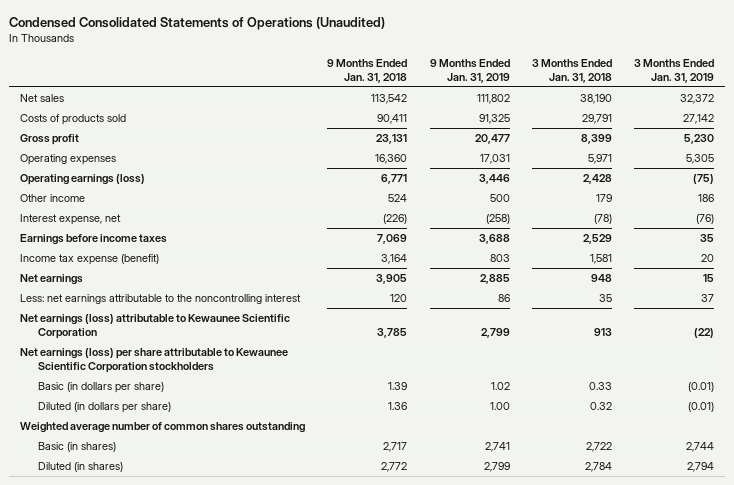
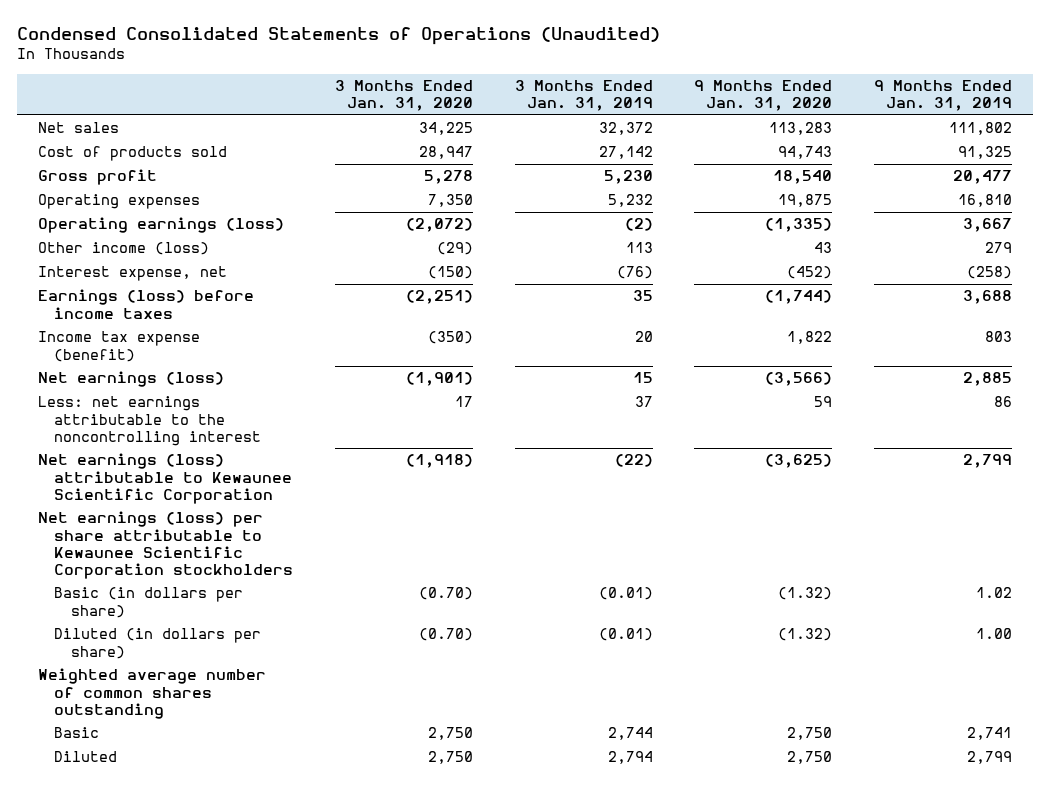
- | 9 Months Ended Jan. 31, 2018 | 9 Months Ended Jan. 31, 2019 | 3 Months Ended Jan. 31, 2018 | 3 Months Ended Jan. 31, 2019
+ | 3 Months Ended Jan. 31, 2020 | 3 Months Ended Jan. 31, 2019 | 9 Months Ended Jan. 31, 2020 | 9 Months Ended Jan. 31, 2019
- Costs of products sold | 90,411 | 91,325 | 29,791 | 27,142
+ Cost of products sold | 28,947 | 27,142 | 94,743 | 91,325
- Operating expenses | 16,360 | 17,031 | 5,971 | 5,305
- Operating earnings (loss) | 6,771 | 3,446 | 2,428 | (75)
- Other income | 524 | 500 | 179 | 186
+ Operating expenses | 7,350 | 5,232 | 19,875 | 16,810
+ Operating earnings (loss) | (2,072) | (2) | (1,335) | 3,667
+ Other income (loss) | (29) | 113 | 43 | 279
- Earnings before income taxes | 7,069 | 3,688 | 2,529 | 35
+ Earnings (loss) before income taxes | (2,251) | 35 | (1,744) | 3,688
- Net earnings | 3,905 | 2,885 | 948 | 15
+ Net earnings (loss) | (1,901) | 15 | (3,566) | 2,885
- Basic (in shares) | 2,717 | 2,741 | 2,722 | 2,744
- Diluted (in shares) | 2,772 | 2,799 | 2,784 | 2,794
+ Basic | 2,750 | 2,744 | 2,750 | 2,741
+ Diluted | 2,750 | 2,794 | 2,750 | 2,799

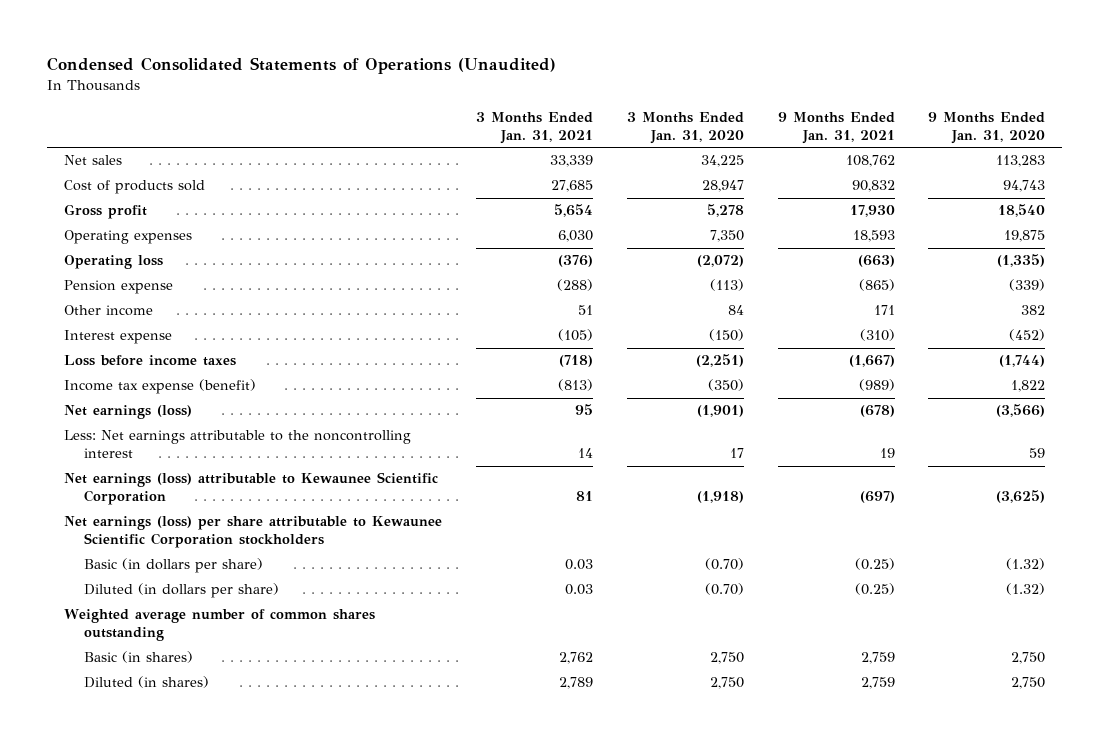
- | 3 Months Ended Jan. 31, 2020 | 3 Months Ended Jan. 31, 2019 | 9 Months Ended Jan. 31, 2020 | 9 Months Ended Jan. 31, 2019
+ | 3 Months Ended Jan. 31, 2021 | 3 Months Ended Jan. 31, 2020 | 9 Months Ended Jan. 31, 2021 | 9 Months Ended Jan. 31, 2020
- Operating earnings (loss) | (2,072) | (2) | (1,335) | 3,667
- Other income (loss) | (29) | 113 | 43 | 279
- Interest expense, net | (150) | (76) | (452) | (258)
- Earnings (loss) before income taxes | (2,251) | 35 | (1,744) | 3,688
+ Operating loss | (376) | (2,072) | (663) | (1,335)
+ Pension expense | (288) | (113) | (865) | (339)
+ Other income | 51 | 84 | 171 | 382
+ Interest expense | (105) | (150) | (310) | (452)
+ Loss before income taxes | (718) | (2,251) | (1,667) | (1,744)
- Less: net earnings attributable to the noncontrolling interest | 17 | 37 | 59 | 86
+ Less: Net earnings attributable to the noncontrolling interest | 14 | 17 | 19 | 59
- Basic | 2,750 | 2,744 | 2,750 | 2,741
- Diluted | 2,750 | 2,794 | 2,750 | 2,799
+ Basic (in shares) | 2,762 | 2,750 | 2,759 | 2,750
+ Diluted (in shares) | 2,789 | 2,750 | 2,759 | 2,750

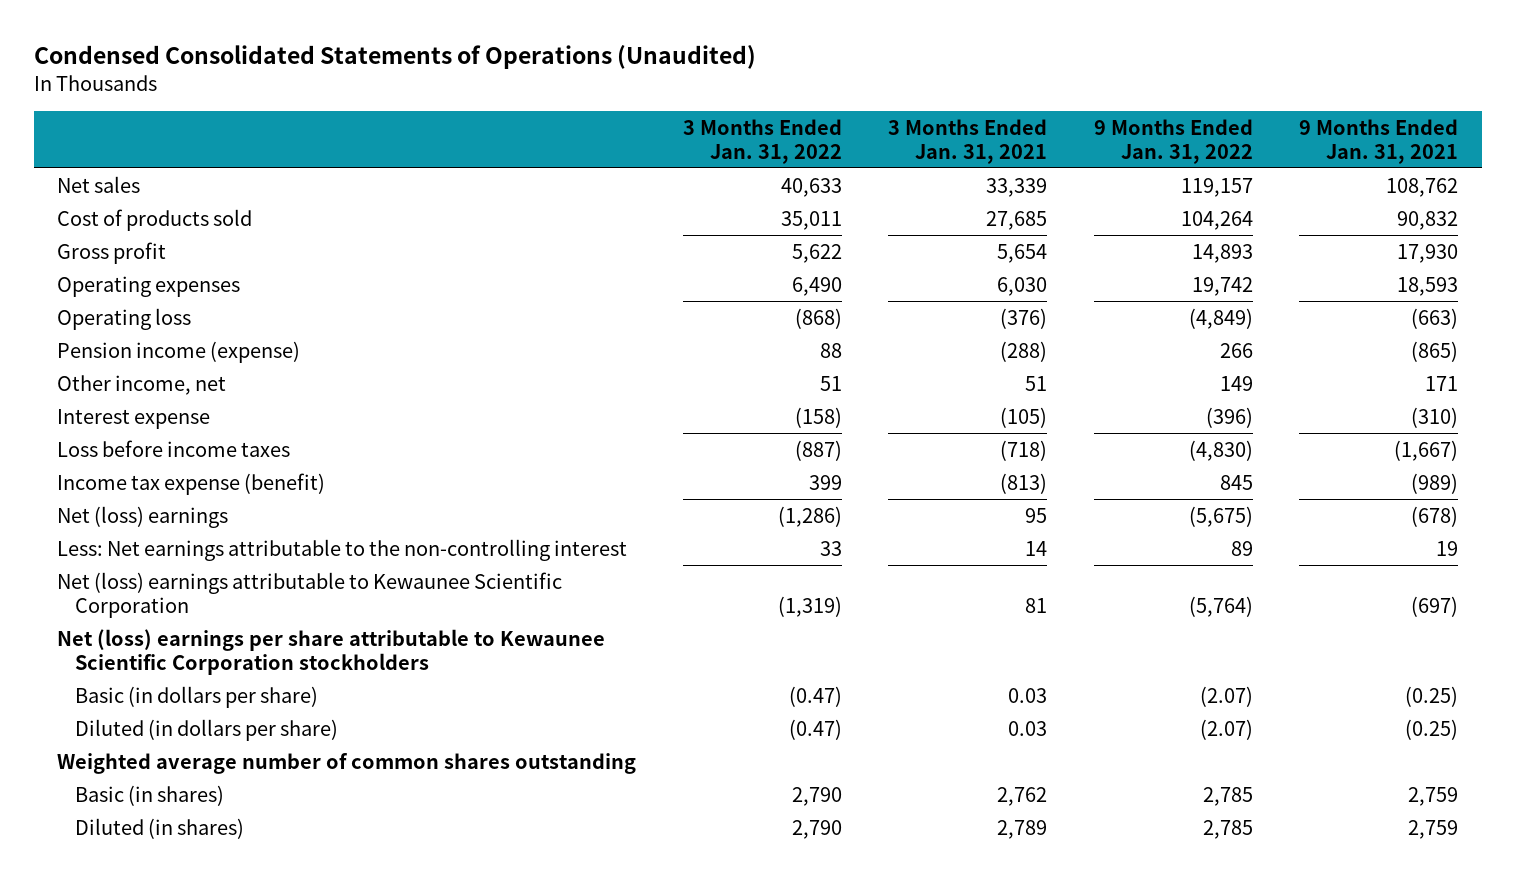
- | 3 Months Ended Jan. 31, 2021 | 3 Months Ended Jan. 31, 2020 | 9 Months Ended Jan. 31, 2021 | 9 Months Ended Jan. 31, 2020
+ | 3 Months Ended Jan. 31, 2022 | 3 Months Ended Jan. 31, 2021 | 9 Months Ended Jan. 31, 2022 | 9 Months Ended Jan. 31, 2021
- Pension expense | (288) | (113) | (865) | (339)
- Other income | 51 | 84 | 171 | 382
+ Pension income (expense) | 88 | (288) | 266 | (865)
+ Other income, net | 51 | 51 | 149 | 171
- Net earnings (loss) | 95 | (1,901) | (678) | (3,566)
- Less: Net earnings attributable to the noncontrolling interest | 14 | 17 | 19 | 59
- Net earnings (loss) attributable to Kewaunee Scientific Corporation | 81 | (1,918) | (697) | (3,625)
- Net earnings (loss) per share attributable to Kewaunee Scientific Corporation stockholders
+ Net (loss) earnings | (1,286) | 95 | (5,675) | (678)
+ Less: Net earnings attributable to the non-controlling interest | 33 | 14 | 89 | 19
+ Net (loss) earnings attributable to Kewaunee Scientific Corporation | (1,319) | 81 | (5,764) | (697)
+ Net (loss) earnings per share attributable to Kewaunee Scientific Corporation stockholders

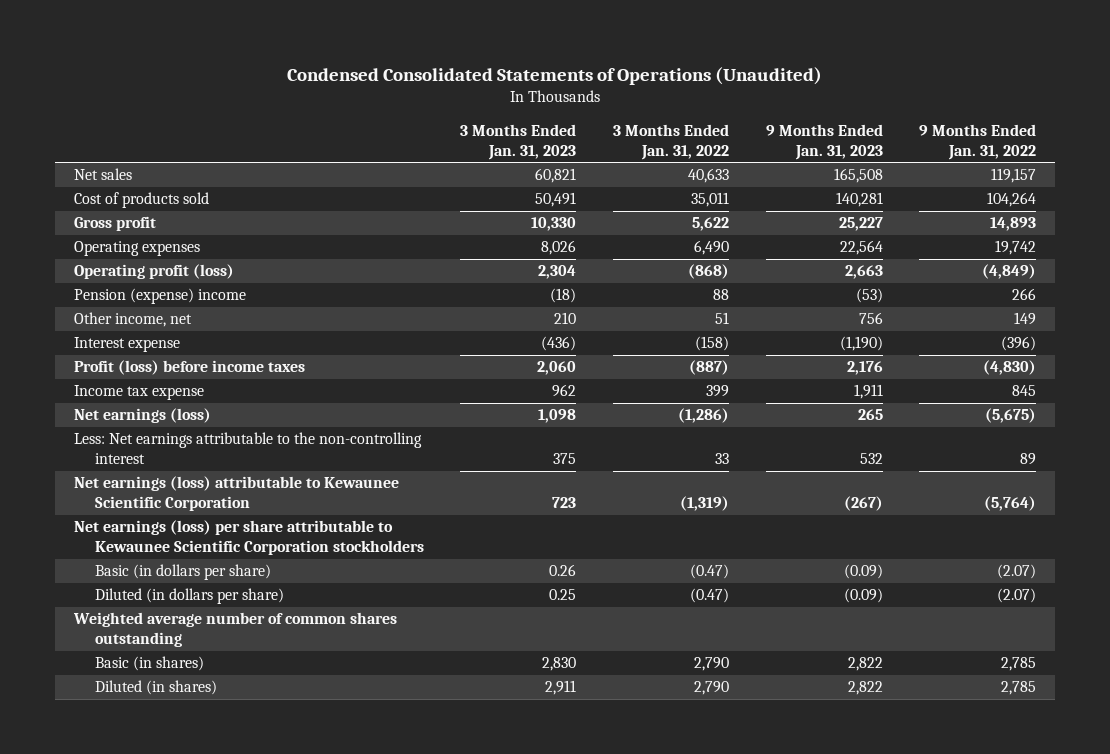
- | 3 Months Ended Jan. 31, 2022 | 3 Months Ended Jan. 31, 2021 | 9 Months Ended Jan. 31, 2022 | 9 Months Ended Jan. 31, 2021
+ | 3 Months Ended Jan. 31, 2023 | 3 Months Ended Jan. 31, 2022 | 9 Months Ended Jan. 31, 2023 | 9 Months Ended Jan. 31, 2022
- Operating loss | (868) | (376) | (4,849) | (663)
- Pension income (expense) | 88 | (288) | 266 | (865)
+ Operating profit (loss) | 2,304 | (868) | 2,663 | (4,849)
+ Pension (expense) income | (18) | 88 | (53) | 266
- Loss before income taxes | (887) | (718) | (4,830) | (1,667)
- Income tax expense (benefit) | 399 | (813) | 845 | (989)
- Net (loss) earnings | (1,286) | 95 | (5,675) | (678)
+ Profit (loss) before income taxes | 2,060 | (887) | 2,176 | (4,830)
+ Income tax expense | 962 | 399 | 1,911 | 845
+ Net earnings (loss) | 1,098 | (1,286) | 265 | (5,675)
- Net (loss) earnings attributable to Kewaunee Scientific Corporation | (1,319) | 81 | (5,764) | (697)
- Net (loss) earnings per share attributable to Kewaunee Scientific Corporation stockholders
+ Net earnings (loss) attributable to Kewaunee Scientific Corporation | 723 | (1,319) | (267) | (5,764)
+ Net earnings (loss) per share attributable to Kewaunee Scientific Corporation stockholders

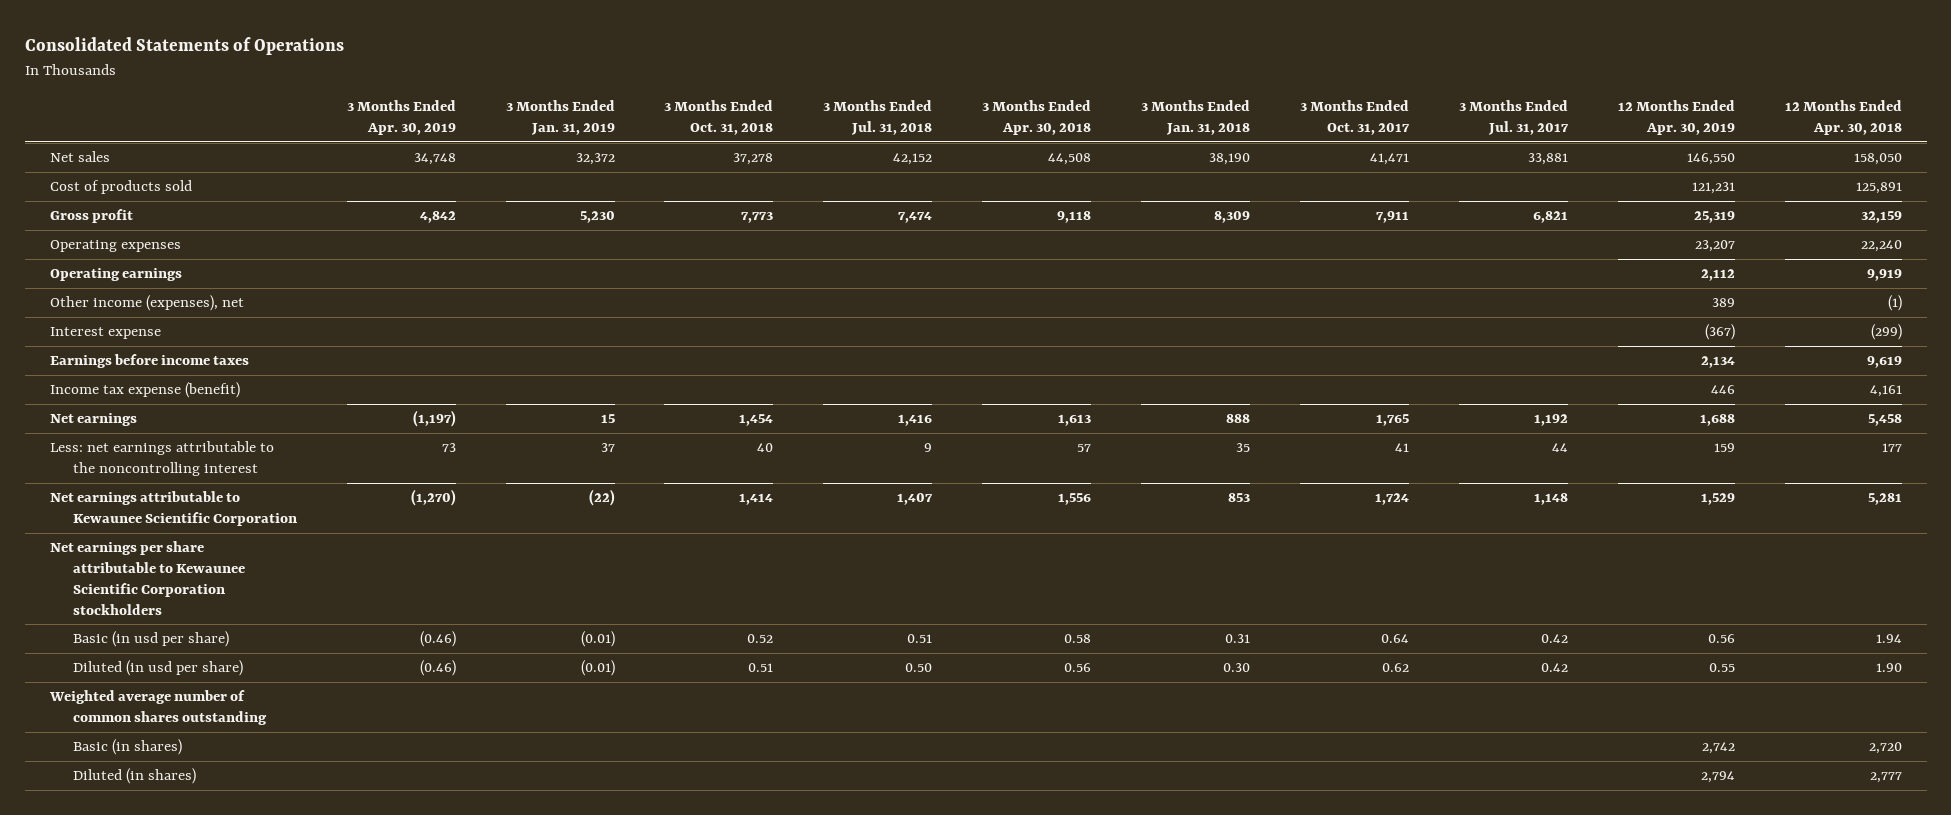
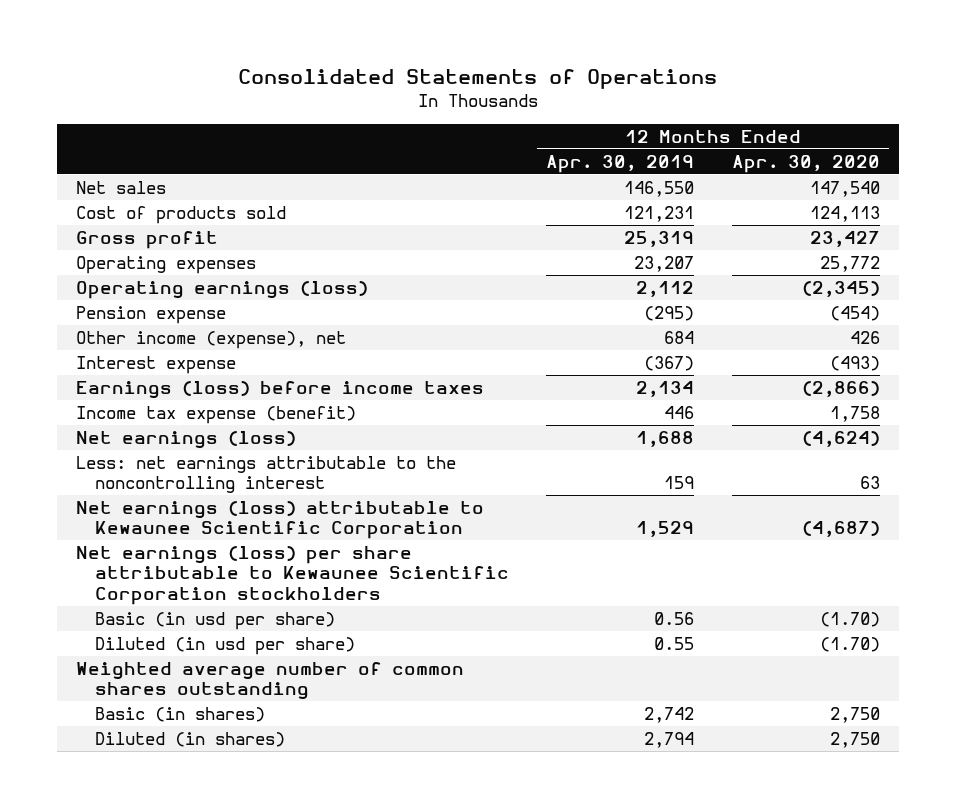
- | 3 Months Ended Apr. 30, 2019 | 3 Months Ended Jan. 31, 2019 | 3 Months Ended Oct. 31, 2018 | 3 Months Ended Jul. 31, 2018 | 3 Months Ended Apr. 30, 2018 | 3 Months Ended Jan. 31, 2018 | 3 Months Ended Oct. 31, 2017 | 3 Months Ended Jul. 31, 2017 | 12 Months Ended Apr. 30, 2019 | 12 Months Ended Apr. 30, 2018
+ | 12 Months Ended Apr. 30, 2019 | 12 Months Ended Apr. 30, 2020
- Operating earnings | | | | | | | | | 2,112 | 9,919
- Other income (expenses), net | | | | | | | | | 389 | (1)
+ Operating earnings (loss) | 2,112 | (2,345)
+ Pension expense | (295) | (454)
+ Other income (expense), net | 684 | 426
- Earnings before income taxes | | | | | | | | | 2,134 | 9,619
+ Earnings (loss) before income taxes | 2,134 | (2,866)
- Net earnings | (1,197) | 15 | 1,454 | 1,416 | 1,613 | 888 | 1,765 | 1,192 | 1,688 | 5,458
+ Net earnings (loss) | 1,688 | (4,624)
- Net earnings attributable to Kewaunee Scientific Corporation | (1,270) | (22) | 1,414 | 1,407 | 1,556 | 853 | 1,724 | 1,148 | 1,529 | 5,281
- Net earnings per share attributable to Kewaunee Scientific Corporation stockholders
+ Net earnings (loss) attributable to Kewaunee Scientific Corporation | 1,529 | (4,687)
+ Net earnings (loss) per share attributable to Kewaunee Scientific Corporation stockholders

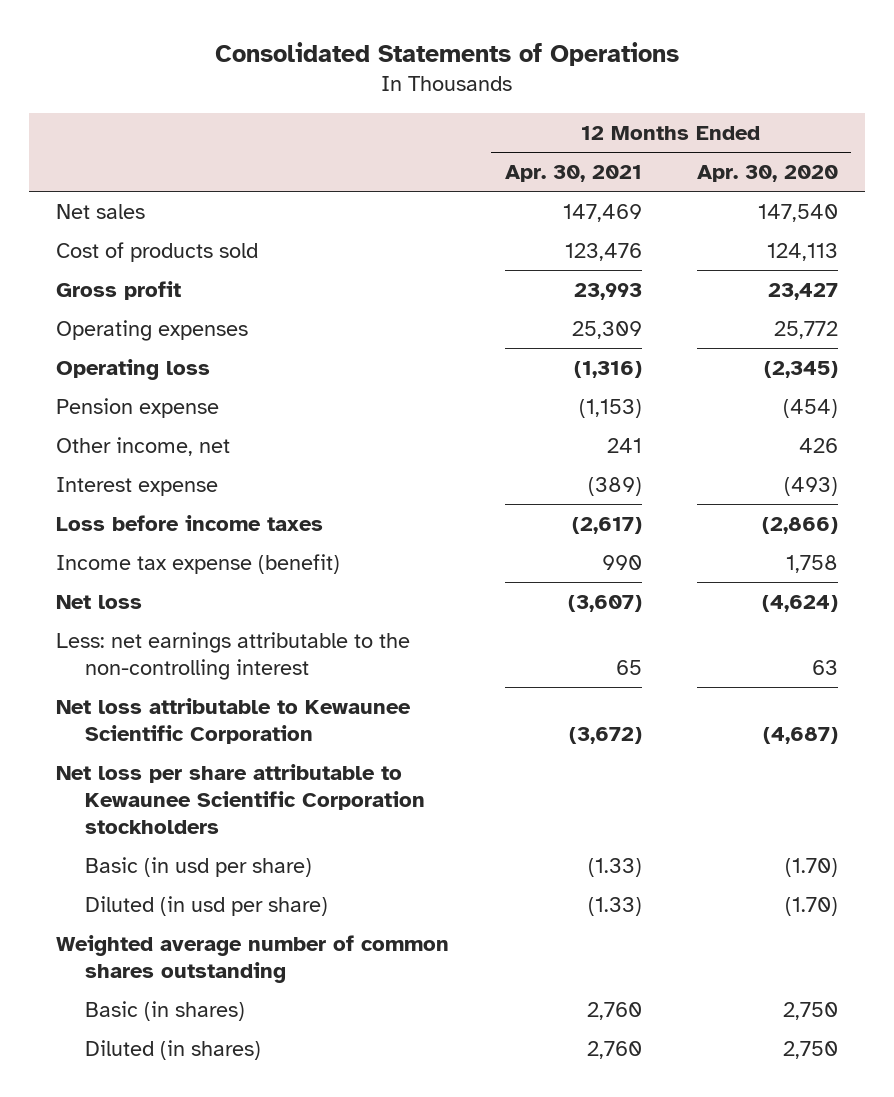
- | 12 Months Ended Apr. 30, 2019 | 12 Months Ended Apr. 30, 2020
+ | 12 Months Ended Apr. 30, 2021 | 12 Months Ended Apr. 30, 2020
- Operating earnings (loss) | 2,112 | (2,345)
+ Operating loss | (1,316) | (2,345)
- Other income (expense), net | 684 | 426
+ Other income, net | 241 | 426
- Earnings (loss) before income taxes | 2,134 | (2,866)
+ Loss before income taxes | (2,617) | (2,866)
- Net earnings (loss) | 1,688 | (4,624)
- Less: net earnings attributable to the noncontrolling interest | 159 | 63
- Net earnings (loss) attributable to Kewaunee Scientific Corporation | 1,529 | (4,687)
- Net earnings (loss) per share attributable to Kewaunee Scientific Corporation stockholders
+ Net loss | (3,607) | (4,624)
+ Less: net earnings attributable to the non-controlling interest | 65 | 63
+ Net loss attributable to Kewaunee Scientific Corporation | (3,672) | (4,687)
+ Net loss per share attributable to Kewaunee Scientific Corporation stockholders

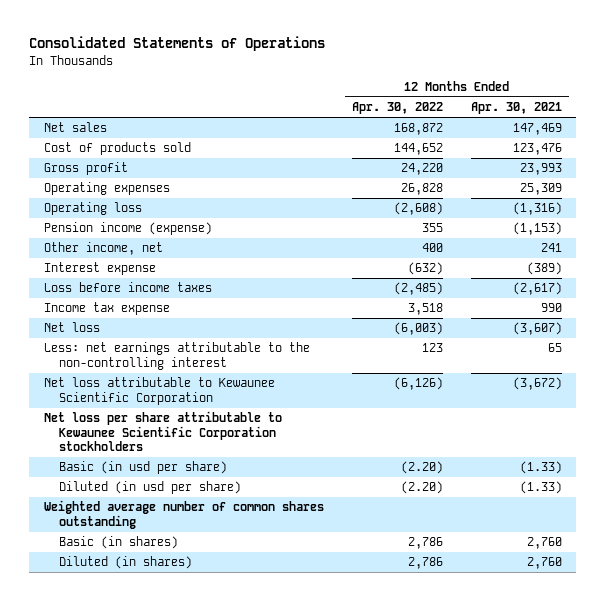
- | 12 Months Ended Apr. 30, 2021 | 12 Months Ended Apr. 30, 2020
+ | 12 Months Ended Apr. 30, 2022 | 12 Months Ended Apr. 30, 2021
- Pension expense | (1,153) | (454)
+ Pension income (expense) | 355 | (1,153)
- Income tax expense (benefit) | 990 | 1,758
+ Income tax expense | 3,518 | 990

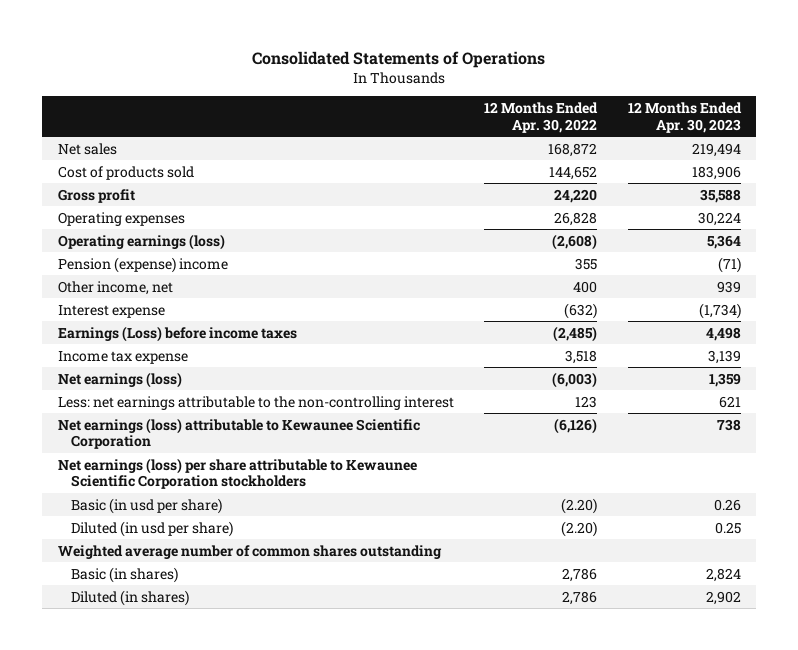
- | 12 Months Ended Apr. 30, 2022 | 12 Months Ended Apr. 30, 2021
+ | 12 Months Ended Apr. 30, 2022 | 12 Months Ended Apr. 30, 2023
- Operating loss | (2,608) | (1,316)
- Pension income (expense) | 355 | (1,153)
+ Operating earnings (loss) | (2,608) | 5,364
+ Pension (expense) income | 355 | (71)
- Loss before income taxes | (2,485) | (2,617)
+ Earnings (Loss) before income taxes | (2,485) | 4,498
- Net loss | (6,003) | (3,607)
+ Net earnings (loss) | (6,003) | 1,359
- Net loss attributable to Kewaunee Scientific Corporation | (6,126) | (3,672)
- Net loss per share attributable to Kewaunee Scientific Corporation stockholders
+ Net earnings (loss) attributable to Kewaunee Scientific Corporation | (6,126) | 738
+ Net earnings (loss) per share attributable to Kewaunee Scientific Corporation stockholders

